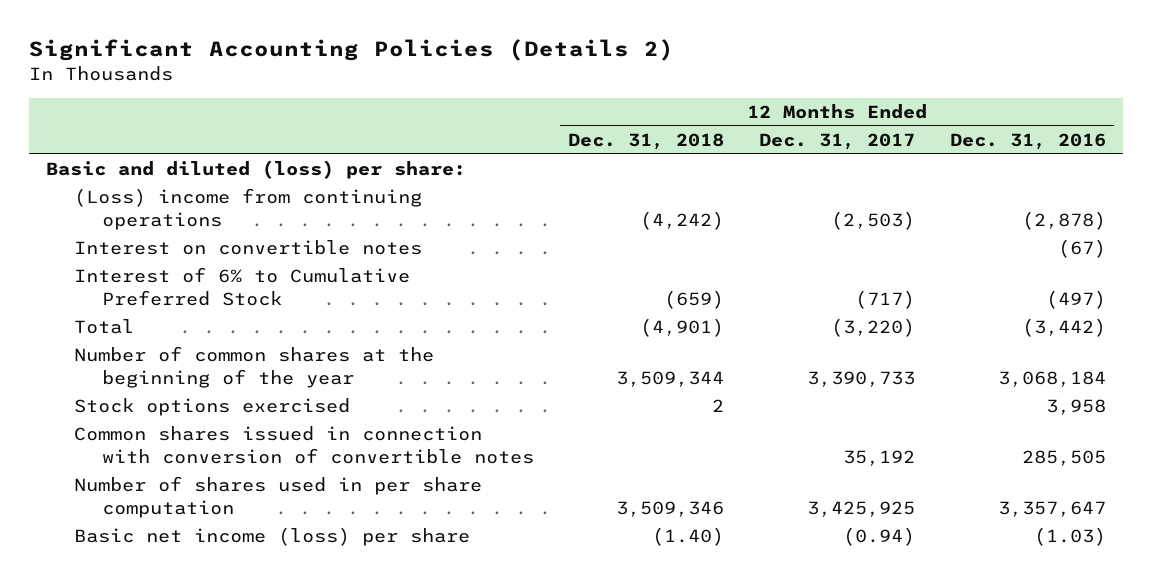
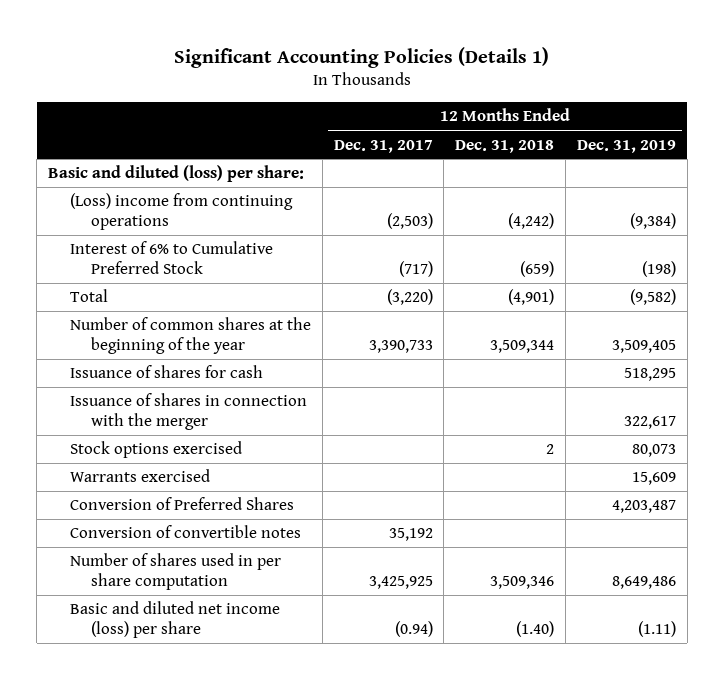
- Significant Accounting Policies (Details 2)
+ Significant Accounting Policies (Details 1)
- | 12 Months Ended Dec. 31, 2018 | 12 Months Ended Dec. 31, 2017 | 12 Months Ended Dec. 31, 2016
+ | 12 Months Ended Dec. 31, 2017 | 12 Months Ended Dec. 31, 2018 | 12 Months Ended Dec. 31, 2019
- Interest on convertible notes | | | (67)
+ Issuance of shares for cash | | | 518,295
+ Issuance of shares in connection with the merger | | | 322,617
- Common shares issued in connection with conversion of convertible notes | | 35,192 | 285,505
+ Warrants exercised | | | 15,609
+ Conversion of Preferred Shares | | | 4,203,487
+ Conversion of convertible notes | 35,192 | |
- Basic net income (loss) per share | (1.40) | (0.94) | (1.03)
+ Basic and diluted net income (loss) per share | (0.94) | (1.40) | (1.11)

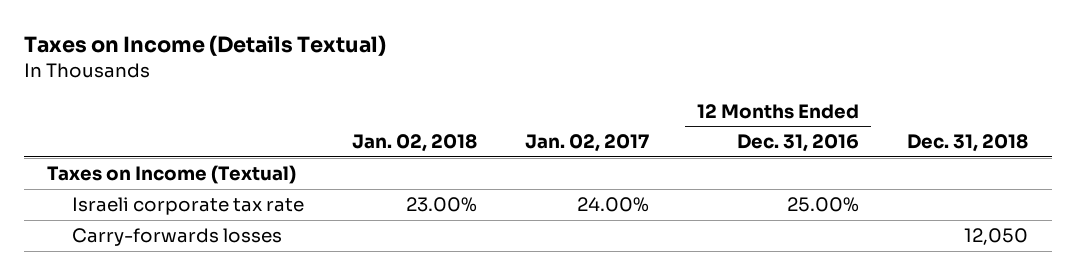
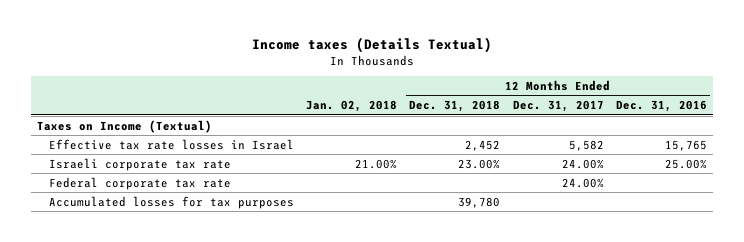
- Taxes on Income (Details Textual)
+ Income taxes (Details Textual)
- | Jan. 02, 2018 | Jan. 02, 2017 | 12 Months Ended Dec. 31, 2016 | Dec. 31, 2018
+ | Jan. 02, 2018 | 12 Months Ended Dec. 31, 2018 | 12 Months Ended Dec. 31, 2017 | 12 Months Ended Dec. 31, 2016
- Israeli corporate tax rate | 23.00% | 24.00% | 25.00% |
- Carry-forwards losses | | | | 12,050
+ Effective tax rate losses in Israel | | 2,452 | 5,582 | 15,765
+ Israeli corporate tax rate | 21.00% | 23.00% | 24.00% | 25.00%
+ Federal corporate tax rate | | | 24.00% |
+ Accumulated losses for tax purposes | | 39,780 | |

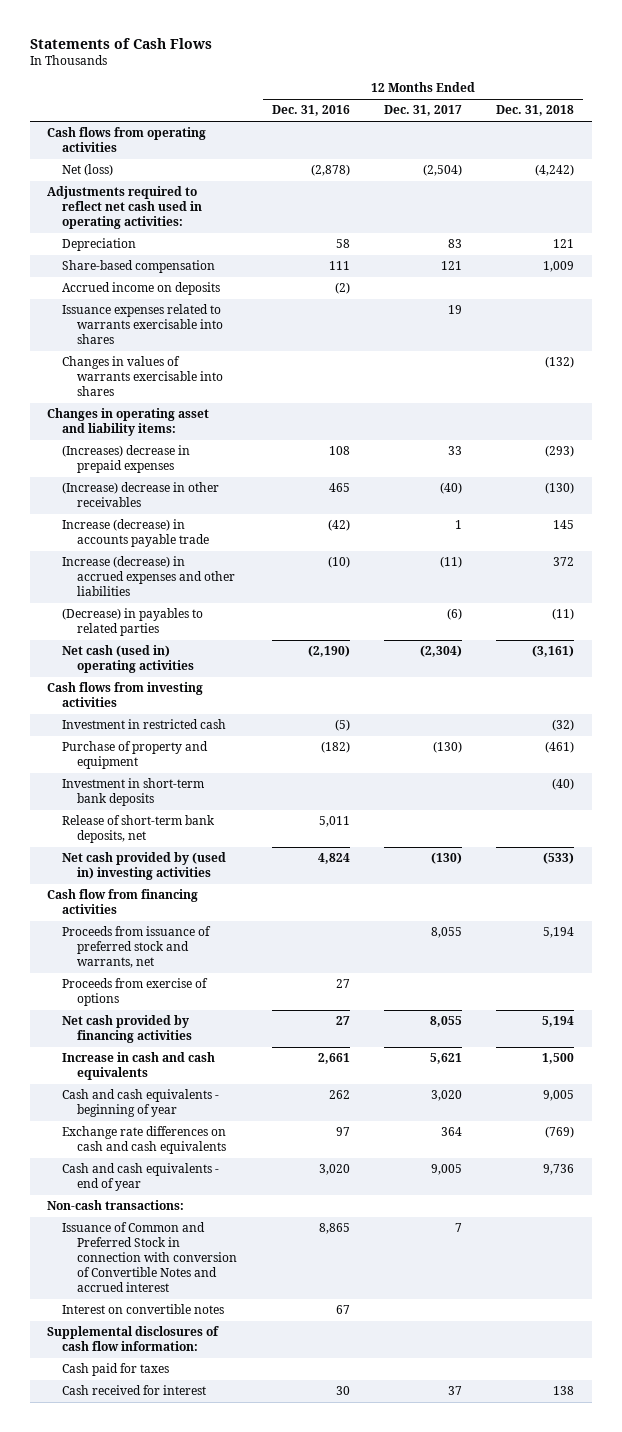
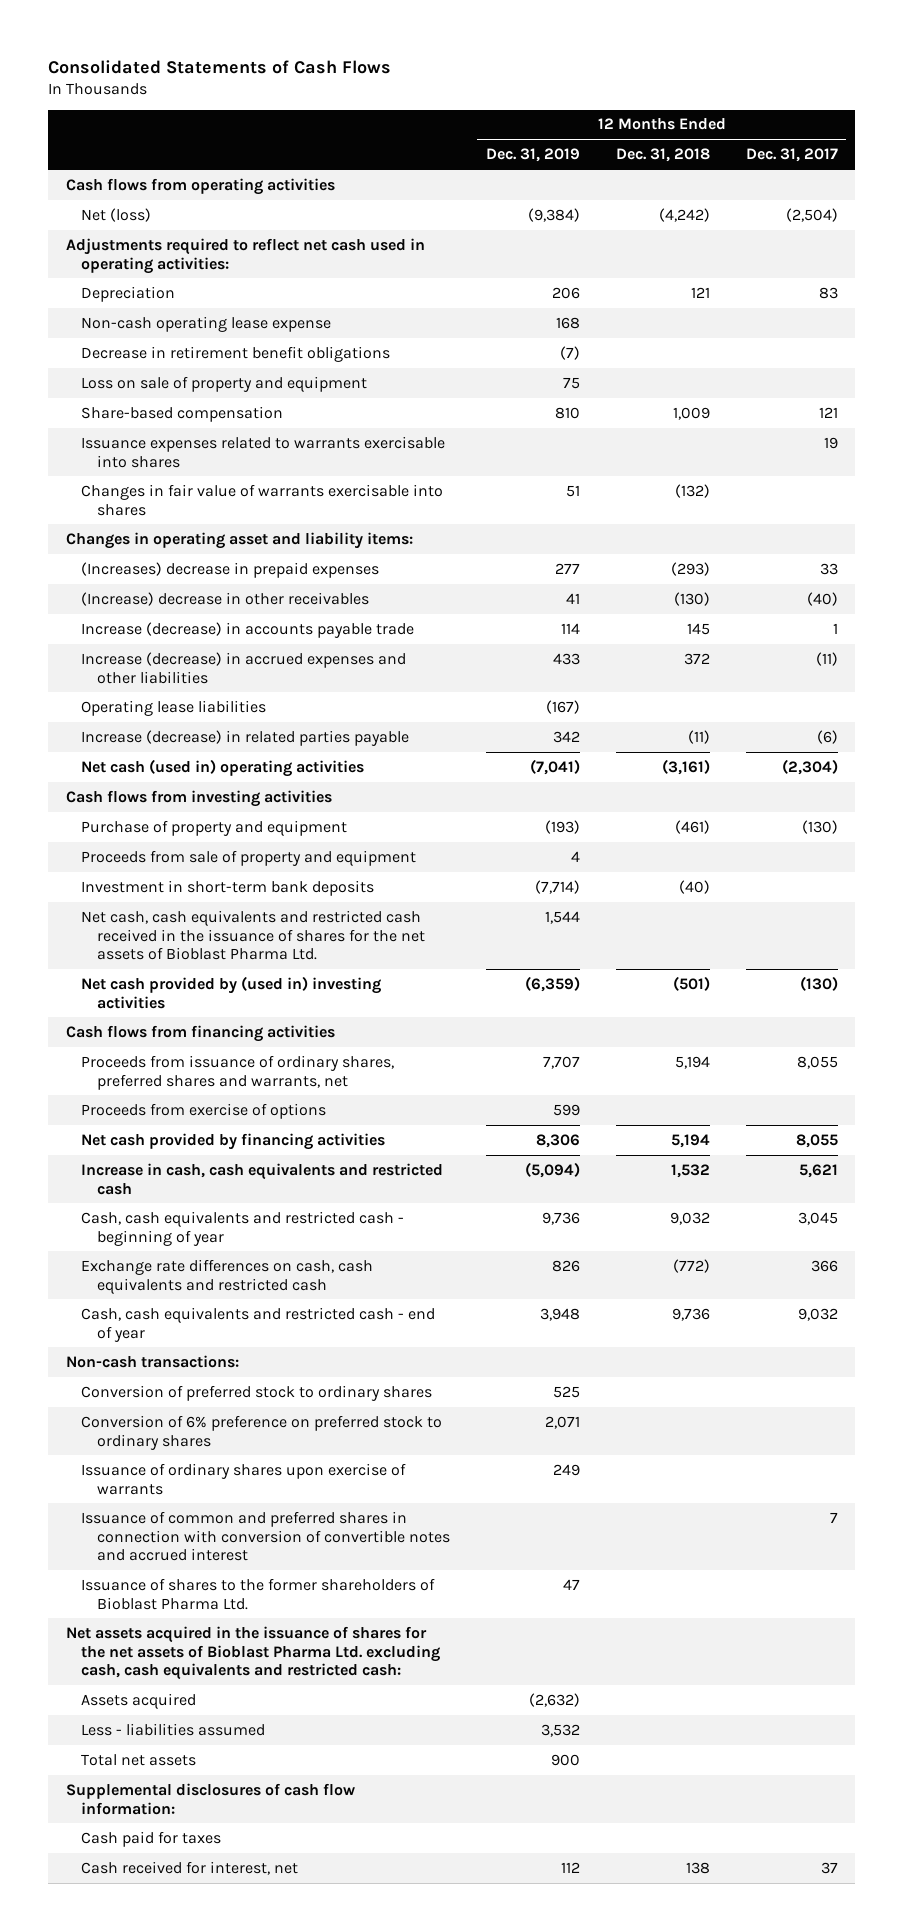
- Statements of Cash Flows
+ Consolidated Statements of Cash Flows
- | 12 Months Ended Dec. 31, 2016 | 12 Months Ended Dec. 31, 2017 | 12 Months Ended Dec. 31, 2018
+ | 12 Months Ended Dec. 31, 2019 | 12 Months Ended Dec. 31, 2018 | 12 Months Ended Dec. 31, 2017
+ Non-cash operating lease expense | 168 | |
+ Decrease in retirement benefit obligations | (7) | |
+ Loss on sale of property and equipment | 75 | |
- Accrued income on deposits | (2) | |
- Changes in values of warrants exercisable into shares | | | (132)
+ Changes in fair value of warrants exercisable into shares | 51 | (132) |
- (Decrease) in payables to related parties | | (6) | (11)
+ Operating lease liabilities | (167) | |
+ Increase (decrease) in related parties payable | 342 | (11) | (6)
- Investment in restricted cash | (5) | | (32)
+ Proceeds from sale of property and equipment | 4 | |
- Release of short-term bank deposits, net | 5,011 | |
- Net cash provided by (used in) investing activities | 4,824 | (130) | (533)
- Cash flow from financing activities
- Proceeds from issuance of preferred stock and warrants, net | | 8,055 | 5,194
+ Net cash, cash equivalents and restricted cash received in the issuance of shares for the net assets of Bioblast Pharma Ltd. | 1,544 | |
+ Net cash provided by (used in) investing activities | (6,359) | (501) | (130)
+ Cash flows from financing activities
+ Proceeds from issuance of ordinary shares, preferred shares and warrants, net | 7,707 | 5,194 | 8,055
- Increase in cash and cash equivalents | 2,661 | 5,621 | 1,500
- Cash and cash equivalents - beginning of year | 262 | 3,020 | 9,005
- Exchange rate differences on cash and cash equivalents | 97 | 364 | (769)
- Cash and cash equivalents - end of year | 3,020 | 9,005 | 9,736
+ Increase in cash, cash equivalents and restricted cash | (5,094) | 1,532 | 5,621
+ Cash, cash equivalents and restricted cash - beginning of year | 9,736 | 9,032 | 3,045
+ Exchange rate differences on cash, cash equivalents and restricted cash | 826 | (772) | 366
+ Cash, cash equivalents and restricted cash - end of year | 3,948 | 9,736 | 9,032
- Issuance of Common and Preferred Stock in connection with conversion of Convertible Notes and accrued interest | 8,865 | 7 |
- Interest on convertible notes | 67 | |
+ Conversion of preferred stock to ordinary shares | 525 | |
+ Conversion of 6% preference on preferred stock to ordinary shares | 2,071 | |
+ Issuance of ordinary shares upon exercise of warrants | 249 | |
+ Issuance of common and preferred shares in connection with conversion of convertible notes and accrued interest | | | 7
+ Issuance of shares to the former shareholders of Bioblast Pharma Ltd. | 47 | |
+ Net assets acquired in the issuance of shares for the net assets of Bioblast Pharma Ltd. excluding cash, cash equivalents and restricted cash:
+ Assets acquired | (2,632) | |
+ Less - liabilities assumed | 3,532 | |
+ Total net assets | 900 | |
- Cash received for interest | 30 | 37 | 138
+ Cash received for interest, net | 112 | 138 | 37

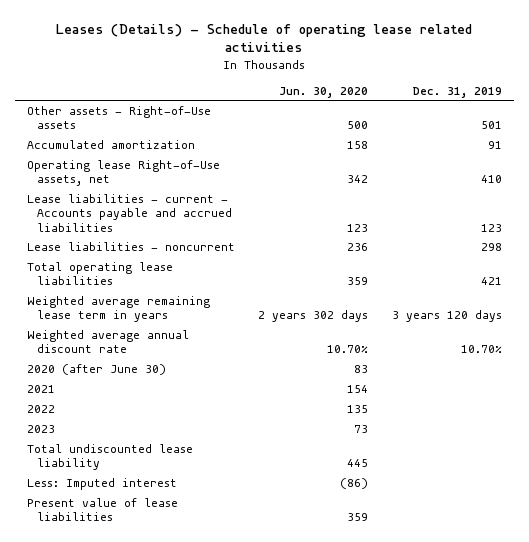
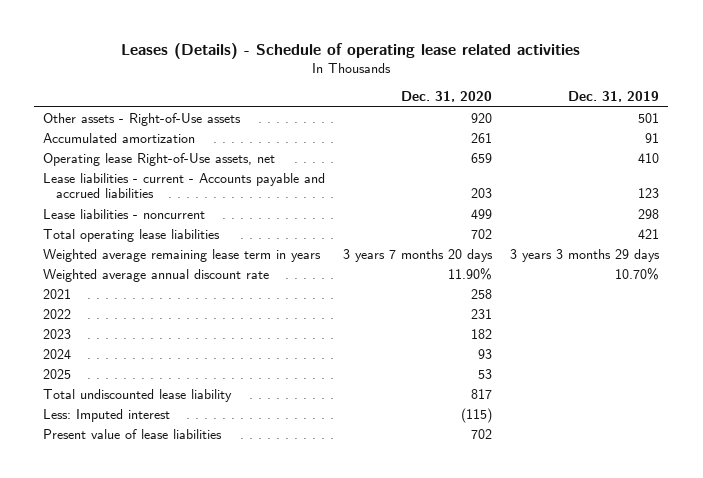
- | Jun. 30, 2020 | Dec. 31, 2019
+ | Dec. 31, 2020 | Dec. 31, 2019
- Weighted average remaining lease term in years | 2 years 302 days | 3 years 120 days
+ Weighted average remaining lease term in years | 3 years 7 months 20 days | 3 years 3 months 29 days
- 2020 (after June 30) | 83 |
+ 2024 | 93 |
+ 2025 | 53 |

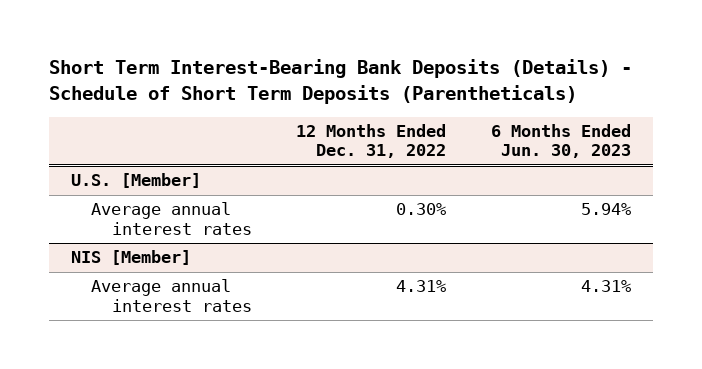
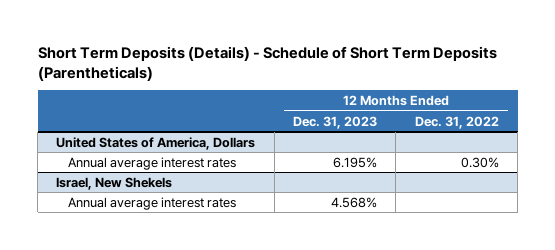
- Short Term Interest-Bearing Bank Deposits (Details) - Schedule of Short Term Deposits (Parentheticals)
+ Short Term Deposits (Details) - Schedule of Short Term Deposits (Parentheticals)
- | 12 Months Ended Dec. 31, 2022 | 6 Months Ended Jun. 30, 2023
+ | 12 Months Ended Dec. 31, 2023 | 12 Months Ended Dec. 31, 2022
- U.S. [Member]
- Average annual interest rates | 0.30% | 5.94%
- NIS [Member]
- Average annual interest rates | 4.31% | 4.31%
+ United States of America, Dollars
+ Annual average interest rates | 6.195% | 0.30%
+ Israel, New Shekels
+ Annual average interest rates | 4.568% |

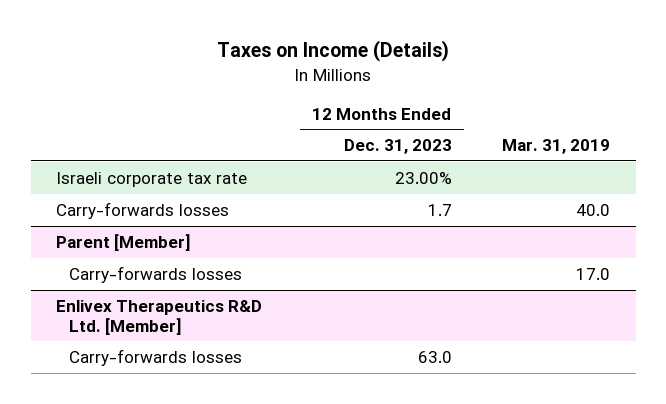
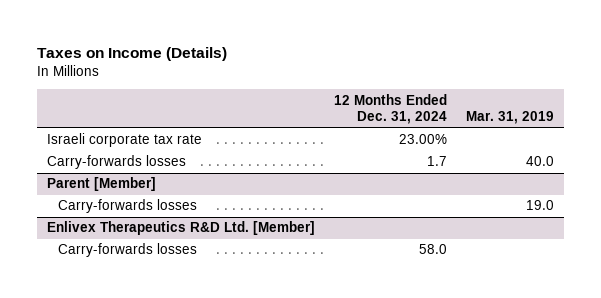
- | 12 Months Ended Dec. 31, 2023 | Mar. 31, 2019
+ | 12 Months Ended Dec. 31, 2024 | Mar. 31, 2019
@ Parent [Member]
- Carry-forwards losses | | 17.0
+ Carry-forwards losses | | 19.0

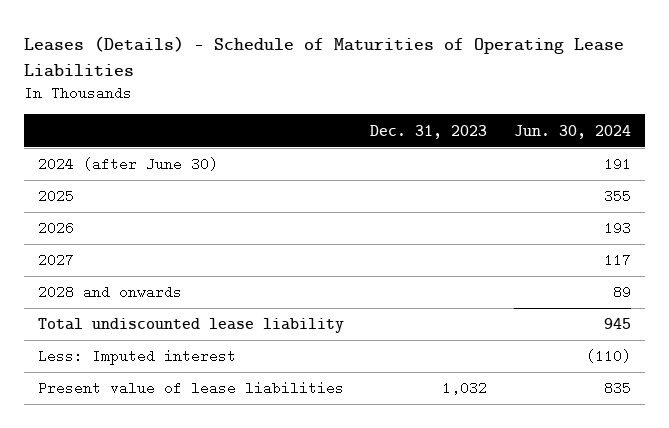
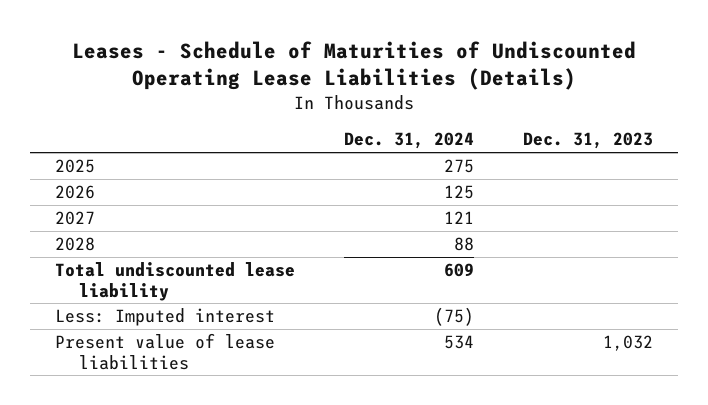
- Leases (Details) - Schedule of Maturities of Operating Lease Liabilities
+ Leases - Schedule of Maturities of Undiscounted Operating Lease Liabilities (Details)
- | Dec. 31, 2023 | Jun. 30, 2024
+ | Dec. 31, 2024 | Dec. 31, 2023
- 2024 (after June 30) | | 191
- 2028 and onwards | | 89
+ 2028 | 88 |

